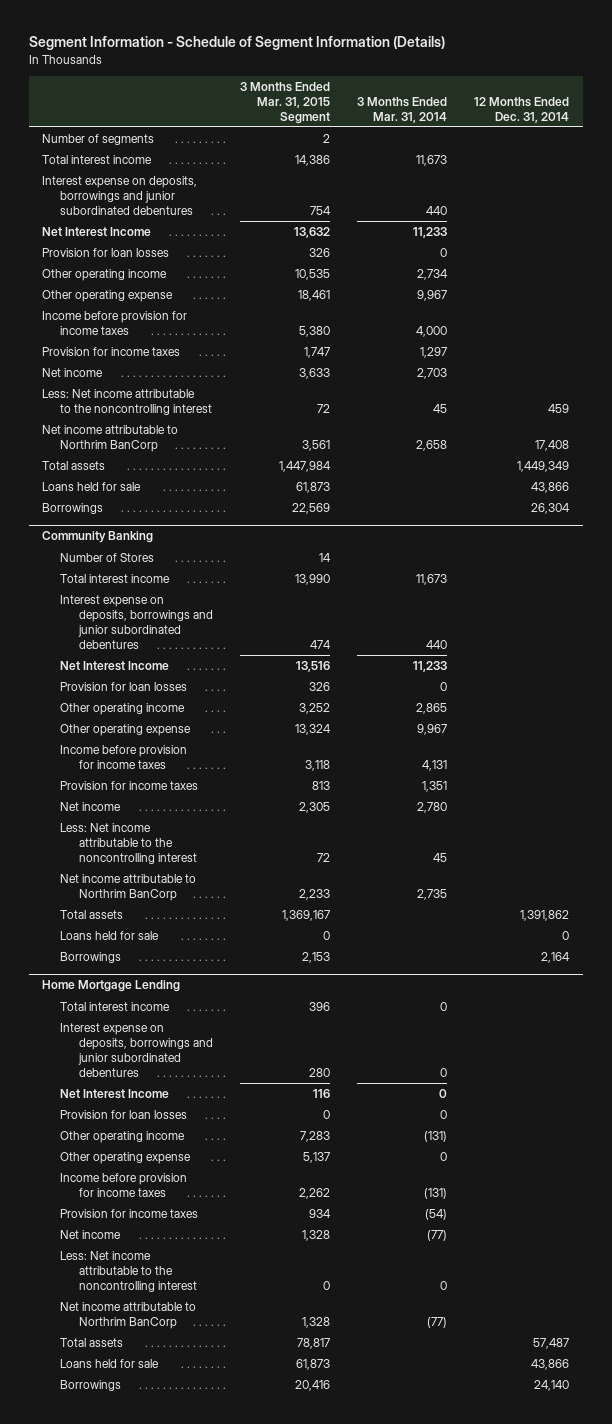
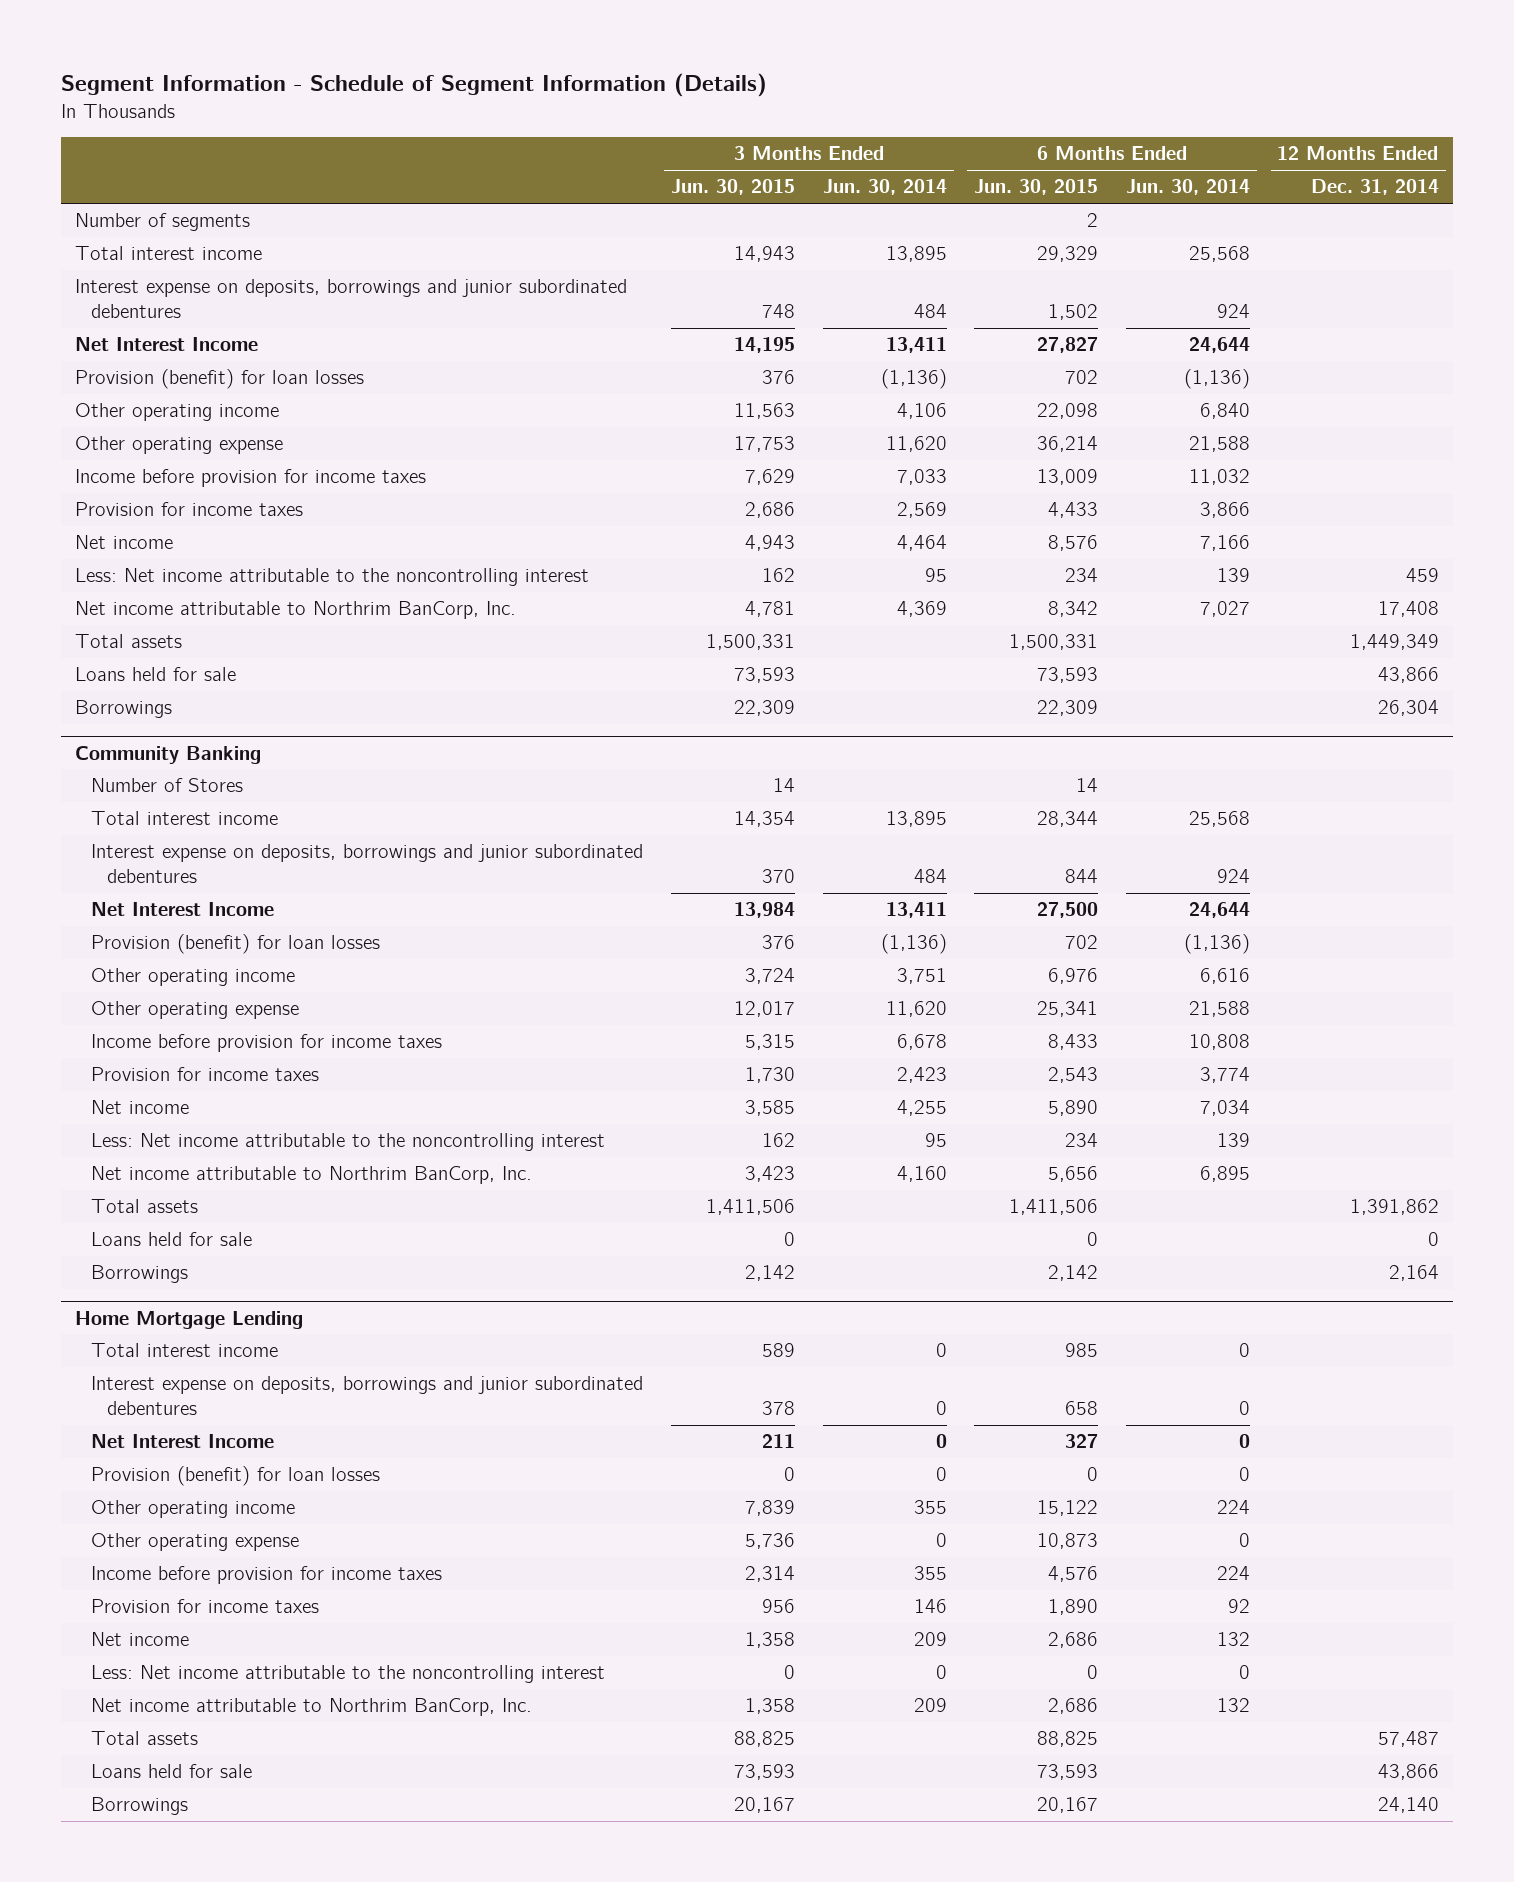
- | 3 Months Ended Mar. 31, 2015 Segment | 3 Months Ended Mar. 31, 2014 | 12 Months Ended Dec. 31, 2014
+ | 3 Months Ended Jun. 30, 2015 | 3 Months Ended Jun. 30, 2014 | 6 Months Ended Jun. 30, 2015 | 6 Months Ended Jun. 30, 2014 | 12 Months Ended Dec. 31, 2014
- Provision for loan losses | 326 | 0 |
+ Provision (benefit) for loan losses | 376 | (1,136) | 702 | (1,136) |
- Net income attributable to Northrim BanCorp | 3,561 | 2,658 | 17,408
+ Net income attributable to Northrim BanCorp, Inc. | 4,781 | 4,369 | 8,342 | 7,027 | 17,408
@ Community Banking
- Provision for loan losses | 326 | 0 |
+ Provision (benefit) for loan losses | 376 | (1,136) | 702 | (1,136) |
- Net income attributable to Northrim BanCorp | 2,233 | 2,735 |
+ Net income attributable to Northrim BanCorp, Inc. | 3,423 | 4,160 | 5,656 | 6,895 |
@ Home Mortgage Lending
- Provision for loan losses | 0 | 0 |
+ Provision (benefit) for loan losses | 0 | 0 | 0 | 0 |
- Net income attributable to Northrim BanCorp | 1,328 | (77) |
+ Net income attributable to Northrim BanCorp, Inc. | 1,358 | 209 | 2,686 | 132 |

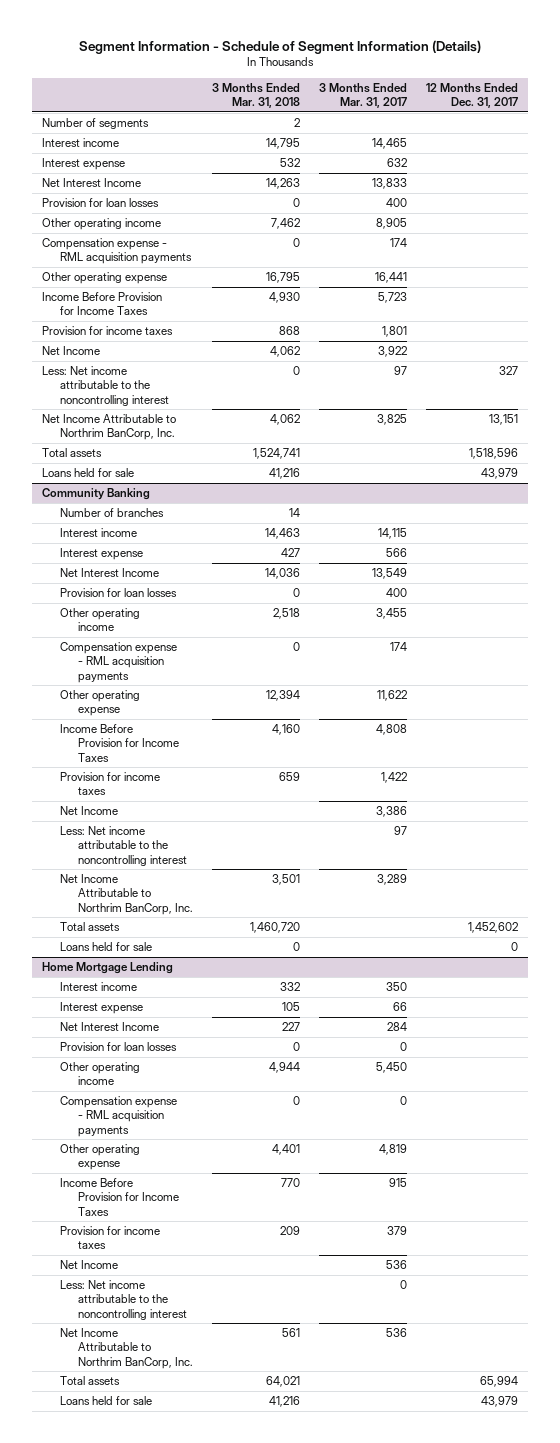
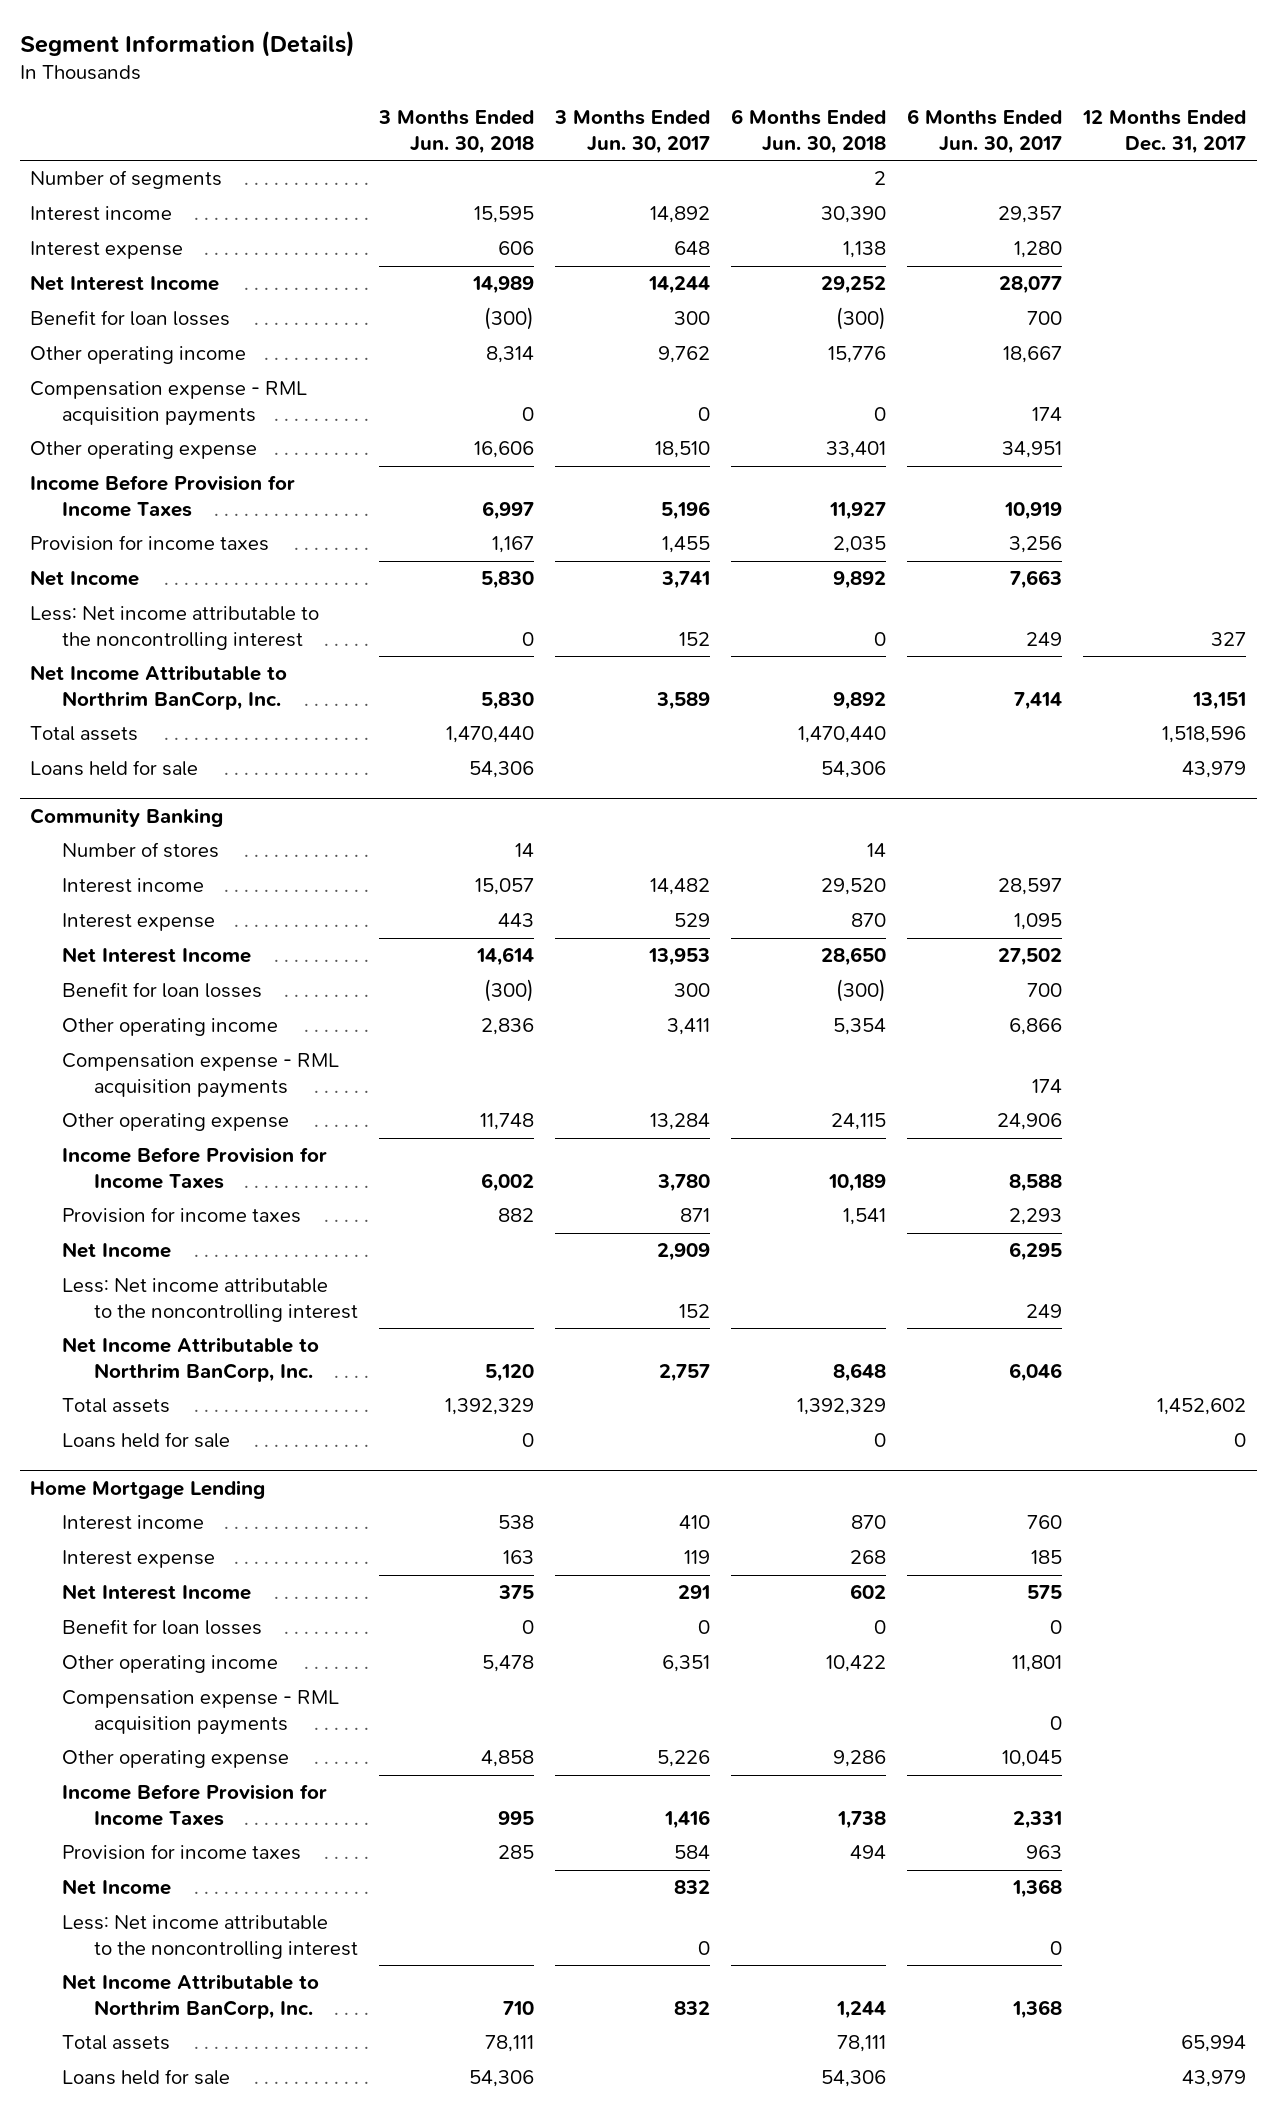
- Segment Information - Schedule of Segment Information (Details)
+ Segment Information (Details)
- | 3 Months Ended Mar. 31, 2018 | 3 Months Ended Mar. 31, 2017 | 12 Months Ended Dec. 31, 2017
+ | 3 Months Ended Jun. 30, 2018 | 3 Months Ended Jun. 30, 2017 | 6 Months Ended Jun. 30, 2018 | 6 Months Ended Jun. 30, 2017 | 12 Months Ended Dec. 31, 2017
- Provision for loan losses | 0 | 400 |
+ Benefit for loan losses | (300) | 300 | (300) | 700 |
@ Community Banking
- Number of branches | 14 | |
+ Number of stores | 14 | | 14 | |
- Provision for loan losses | 0 | 400 |
+ Benefit for loan losses | (300) | 300 | (300) | 700 |
@ Home Mortgage Lending
- Provision for loan losses | 0 | 0 |
+ Benefit for loan losses | 0 | 0 | 0 | 0 |

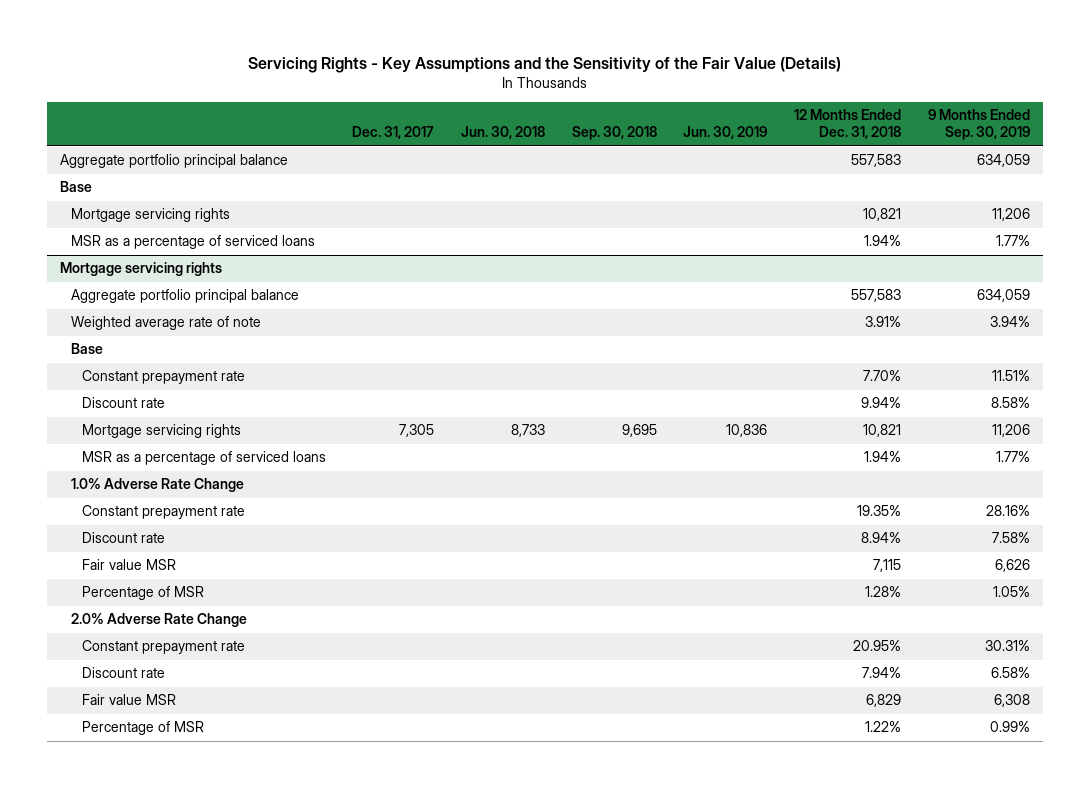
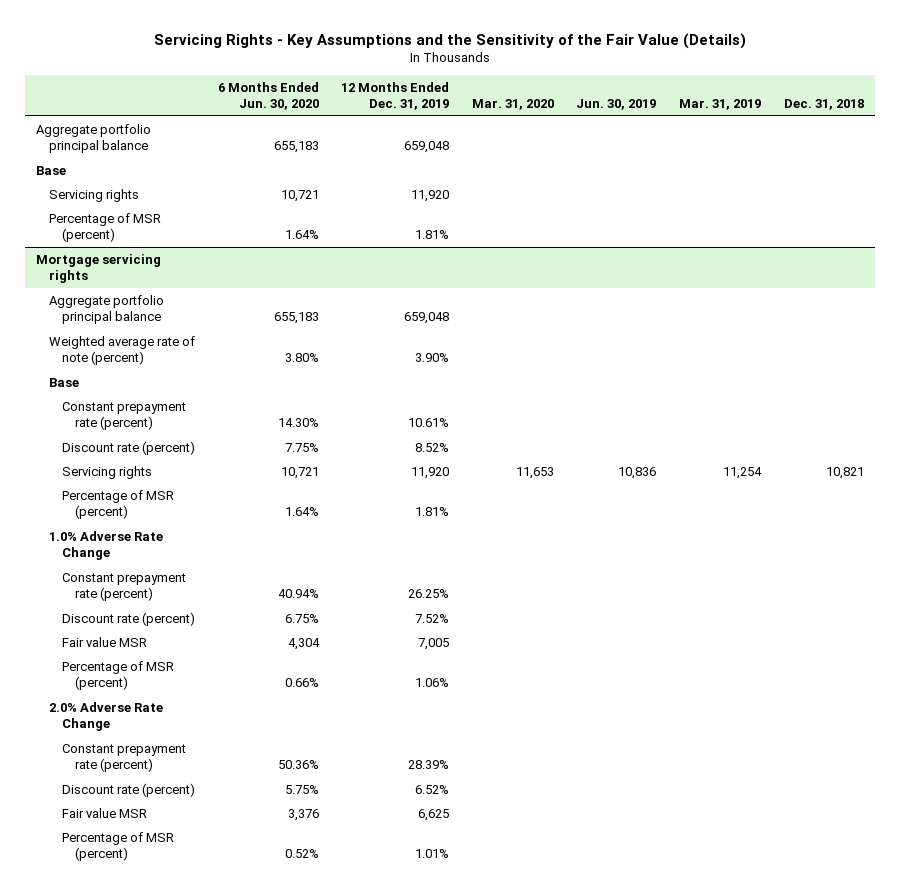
- | Dec. 31, 2017 | Jun. 30, 2018 | Sep. 30, 2018 | Jun. 30, 2019 | 12 Months Ended Dec. 31, 2018 | 9 Months Ended Sep. 30, 2019
+ | 6 Months Ended Jun. 30, 2020 | 12 Months Ended Dec. 31, 2019 | Mar. 31, 2020 | Jun. 30, 2019 | Mar. 31, 2019 | Dec. 31, 2018
- Mortgage servicing rights | | | | | 10,821 | 11,206
- MSR as a percentage of serviced loans | | | | | 1.94% | 1.77%
+ Servicing rights | 10,721 | 11,920 | | | |
+ Percentage of MSR (percent) | 1.64% | 1.81% | | | |
@ Mortgage servicing rights
- Weighted average rate of note | | | | | 3.91% | 3.94%
+ Weighted average rate of note (percent) | 3.80% | 3.90% | | | |
- Constant prepayment rate | | | | | 7.70% | 11.51%
- Discount rate | | | | | 9.94% | 8.58%
- Mortgage servicing rights | 7,305 | 8,733 | 9,695 | 10,836 | 10,821 | 11,206
- MSR as a percentage of serviced loans | | | | | 1.94% | 1.77%
+ Constant prepayment rate (percent) | 14.30% | 10.61% | | | |
+ Discount rate (percent) | 7.75% | 8.52% | | | |
+ Servicing rights | 10,721 | 11,920 | 11,653 | 10,836 | 11,254 | 10,821
+ Percentage of MSR (percent) | 1.64% | 1.81% | | | |
- Constant prepayment rate | | | | | 19.35% | 28.16%
- Discount rate | | | | | 8.94% | 7.58%
+ Constant prepayment rate (percent) | 40.94% | 26.25% | | | |
+ Discount rate (percent) | 6.75% | 7.52% | | | |
- Percentage of MSR | | | | | 1.28% | 1.05%
+ Percentage of MSR (percent) | 0.66% | 1.06% | | | |
- Constant prepayment rate | | | | | 20.95% | 30.31%
- Discount rate | | | | | 7.94% | 6.58%
+ Constant prepayment rate (percent) | 50.36% | 28.39% | | | |
+ Discount rate (percent) | 5.75% | 6.52% | | | |
- Percentage of MSR | | | | | 1.22% | 0.99%
+ Percentage of MSR (percent) | 0.52% | 1.01% | | | |

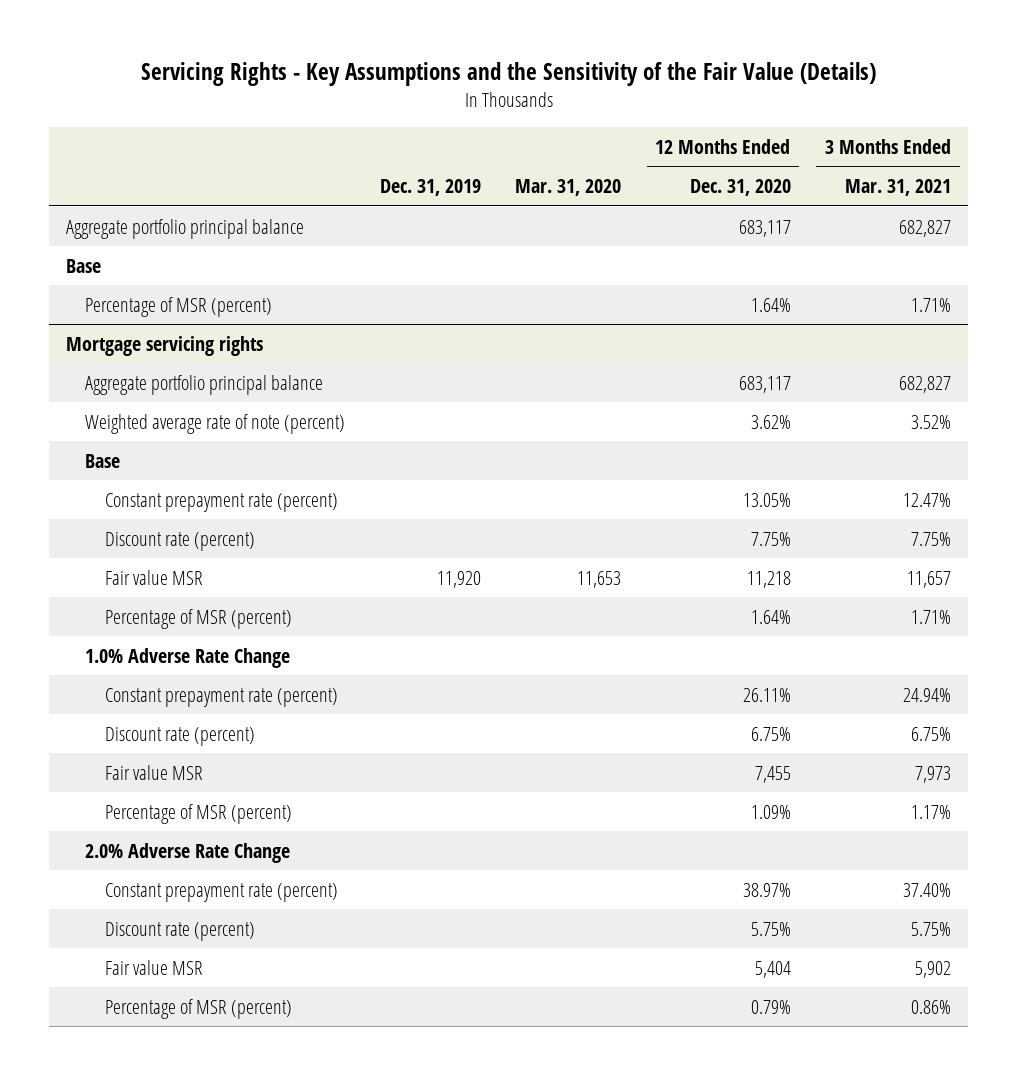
- | 6 Months Ended Jun. 30, 2020 | 12 Months Ended Dec. 31, 2019 | Mar. 31, 2020 | Jun. 30, 2019 | Mar. 31, 2019 | Dec. 31, 2018
+ | Dec. 31, 2019 | Mar. 31, 2020 | 12 Months Ended Dec. 31, 2020 | 3 Months Ended Mar. 31, 2021
- Servicing rights | 10,721 | 11,920 | | | |
@ Mortgage servicing rights
- Servicing rights | 10,721 | 11,920 | 11,653 | 10,836 | 11,254 | 10,821
+ Fair value MSR | 11,920 | 11,653 | 11,218 | 11,657

